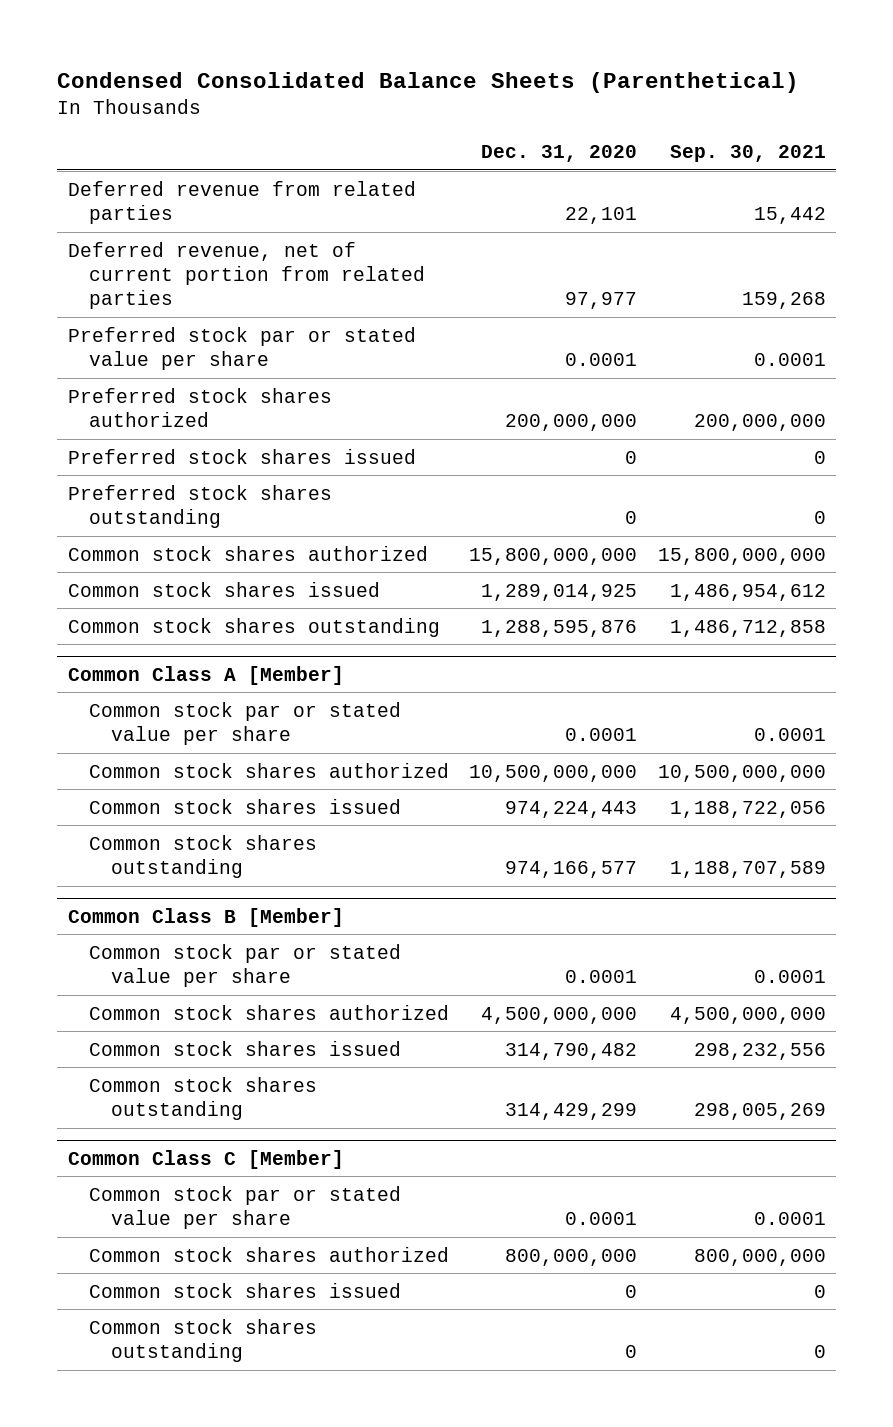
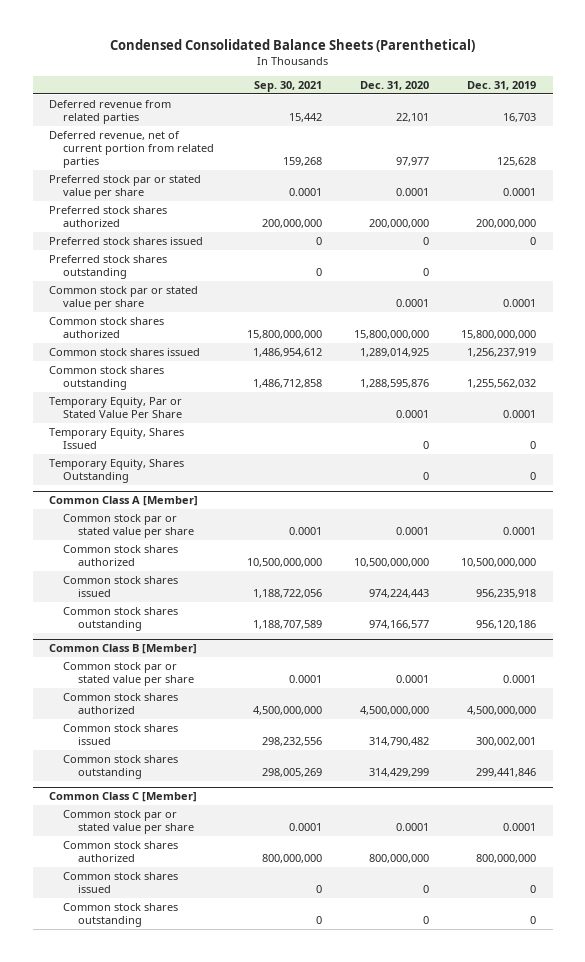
- | Dec. 31, 2020 | Sep. 30, 2021
+ | Sep. 30, 2021 | Dec. 31, 2020 | Dec. 31, 2019
+ Common stock par or stated value per share | | 0.0001 | 0.0001
+ Temporary Equity, Par or Stated Value Per Share | | 0.0001 | 0.0001
+ Temporary Equity, Shares Issued | | 0 | 0
+ Temporary Equity, Shares Outstanding | | 0 | 0

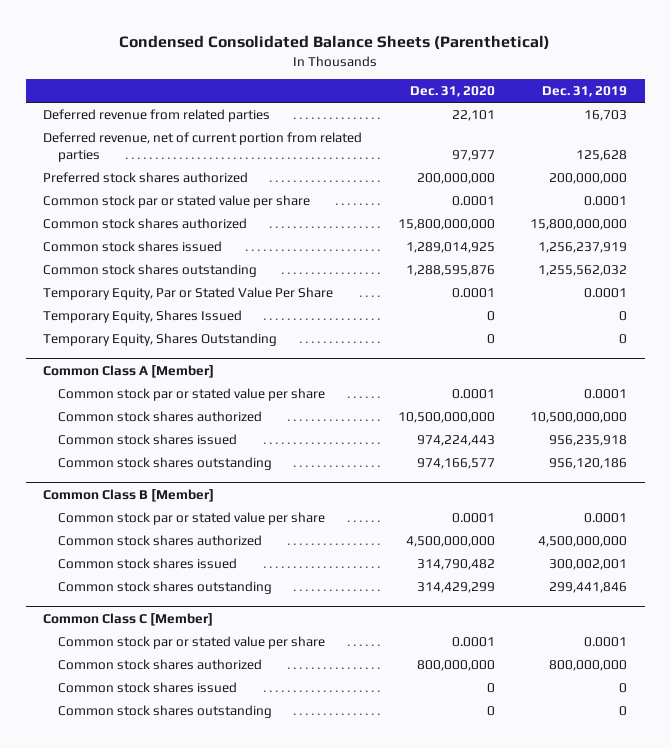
- | Sep. 30, 2021 | Dec. 31, 2020 | Dec. 31, 2019
+ | Dec. 31, 2020 | Dec. 31, 2019
- Preferred stock par or stated value per share | 0.0001 | 0.0001 | 0.0001
- Preferred stock shares issued | 0 | 0 | 0
- Preferred stock shares outstanding | 0 | 0 |

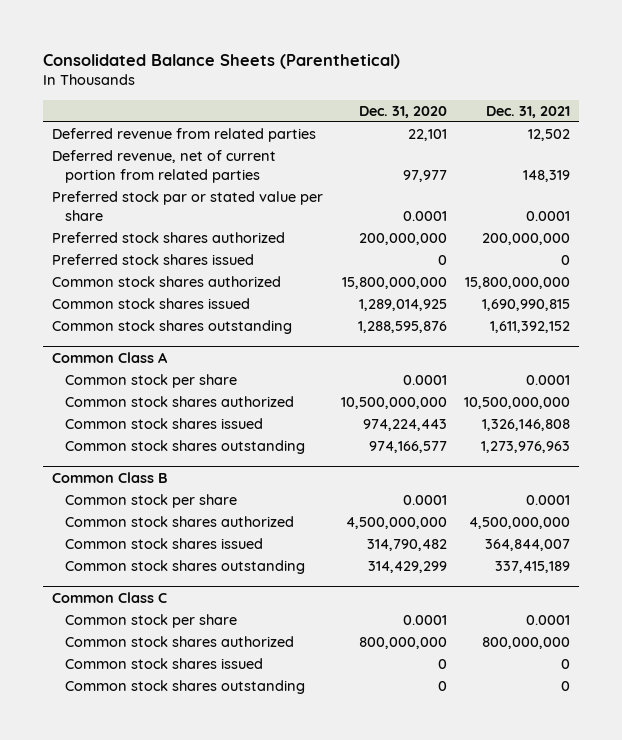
- Condensed Consolidated Balance Sheets (Parenthetical)
+ Consolidated Balance Sheets (Parenthetical)
- | Dec. 31, 2020 | Dec. 31, 2019
+ | Dec. 31, 2020 | Dec. 31, 2021
+ Preferred stock par or stated value per share | 0.0001 | 0.0001
- Common stock par or stated value per share | 0.0001 | 0.0001
+ Preferred stock shares issued | 0 | 0
- Temporary Equity, Par or Stated Value Per Share | 0.0001 | 0.0001
- Temporary Equity, Shares Issued | 0 | 0
- Temporary Equity, Shares Outstanding | 0 | 0
- Common Class A [Member]
- Common stock par or stated value per share | 0.0001 | 0.0001
+ Common Class A
+ Common stock per share | 0.0001 | 0.0001
- Common Class B [Member]
- Common stock par or stated value per share | 0.0001 | 0.0001
+ Common Class B
+ Common stock per share | 0.0001 | 0.0001
- Common Class C [Member]
- Common stock par or stated value per share | 0.0001 | 0.0001
+ Common Class C
+ Common stock per share | 0.0001 | 0.0001

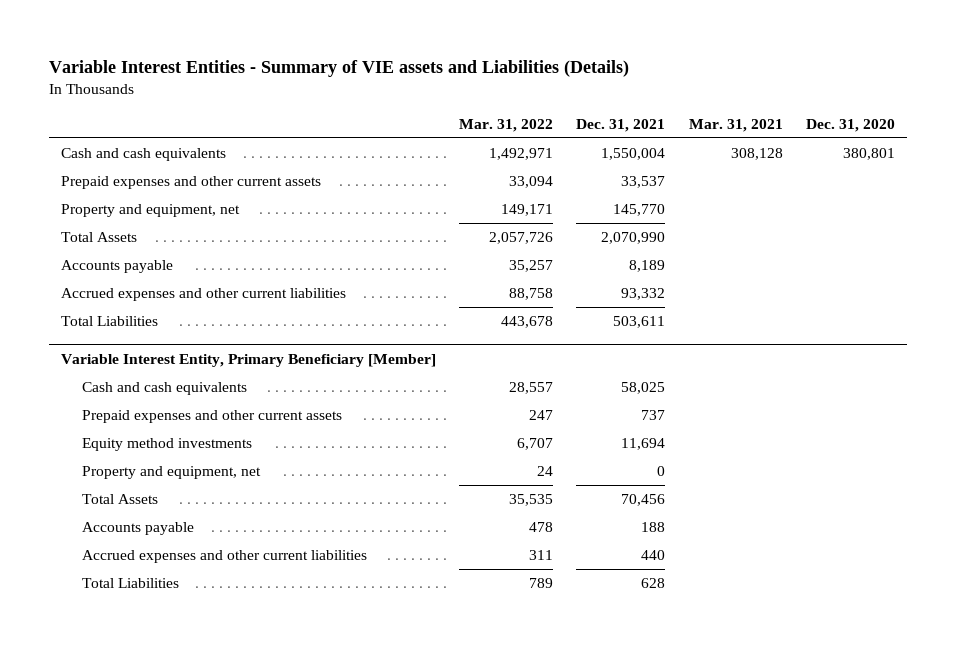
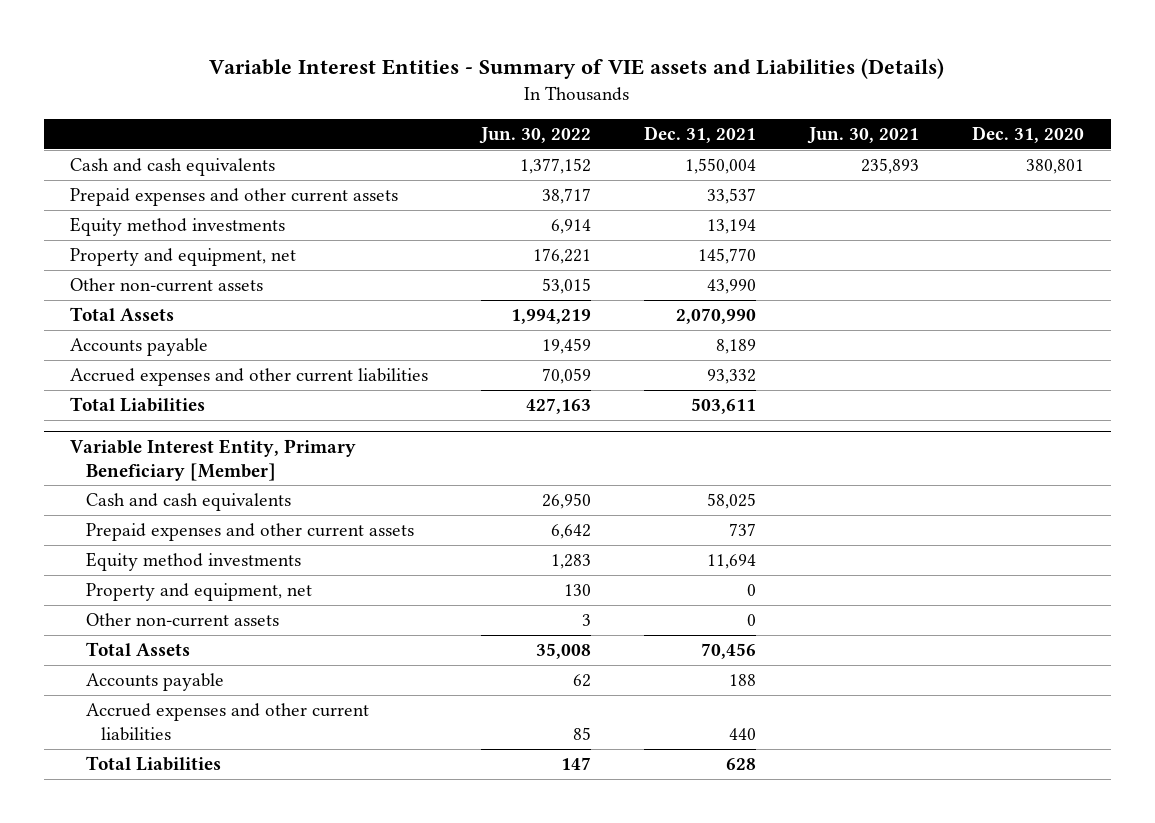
- | Mar. 31, 2022 | Dec. 31, 2021 | Mar. 31, 2021 | Dec. 31, 2020
+ | Jun. 30, 2022 | Dec. 31, 2021 | Jun. 30, 2021 | Dec. 31, 2020
+ Equity method investments | 6,914 | 13,194 | |
+ Other non-current assets | 53,015 | 43,990 | |
@ Variable Interest Entity, Primary Beneficiary [Member]
+ Other non-current assets | 3 | 0 | |

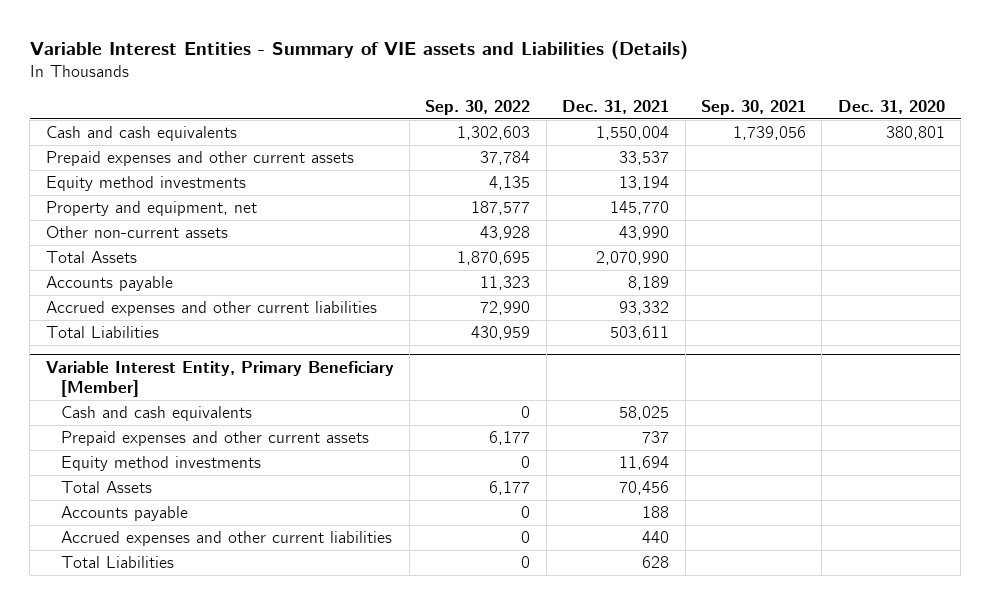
- | Jun. 30, 2022 | Dec. 31, 2021 | Jun. 30, 2021 | Dec. 31, 2020
+ | Sep. 30, 2022 | Dec. 31, 2021 | Sep. 30, 2021 | Dec. 31, 2020
@ Variable Interest Entity, Primary Beneficiary [Member]
- Property and equipment, net | 130 | 0 | |
- Other non-current assets | 3 | 0 | |

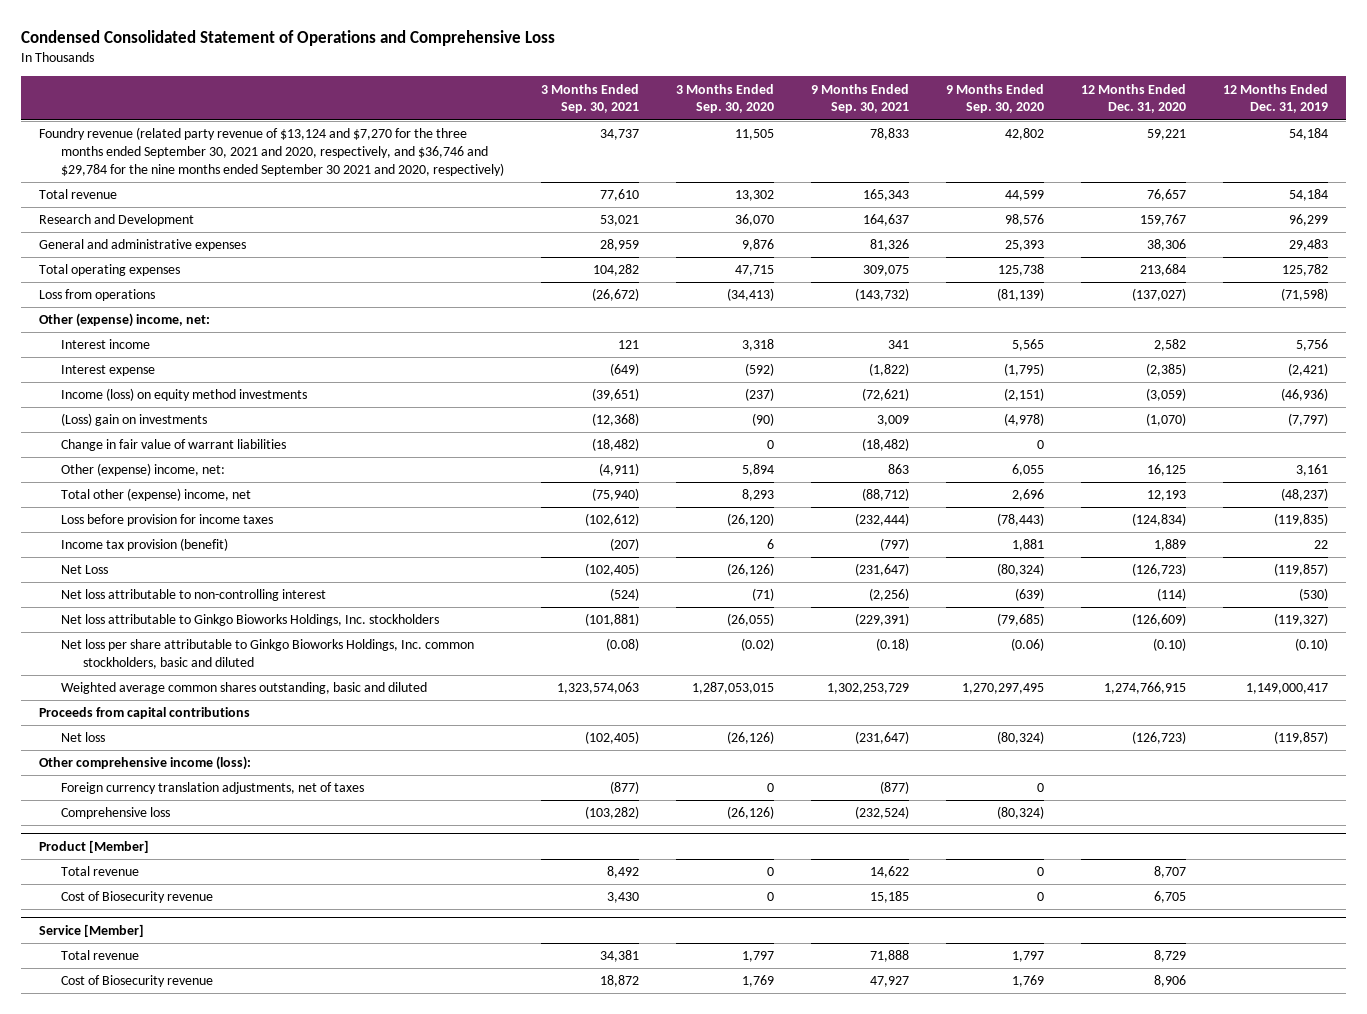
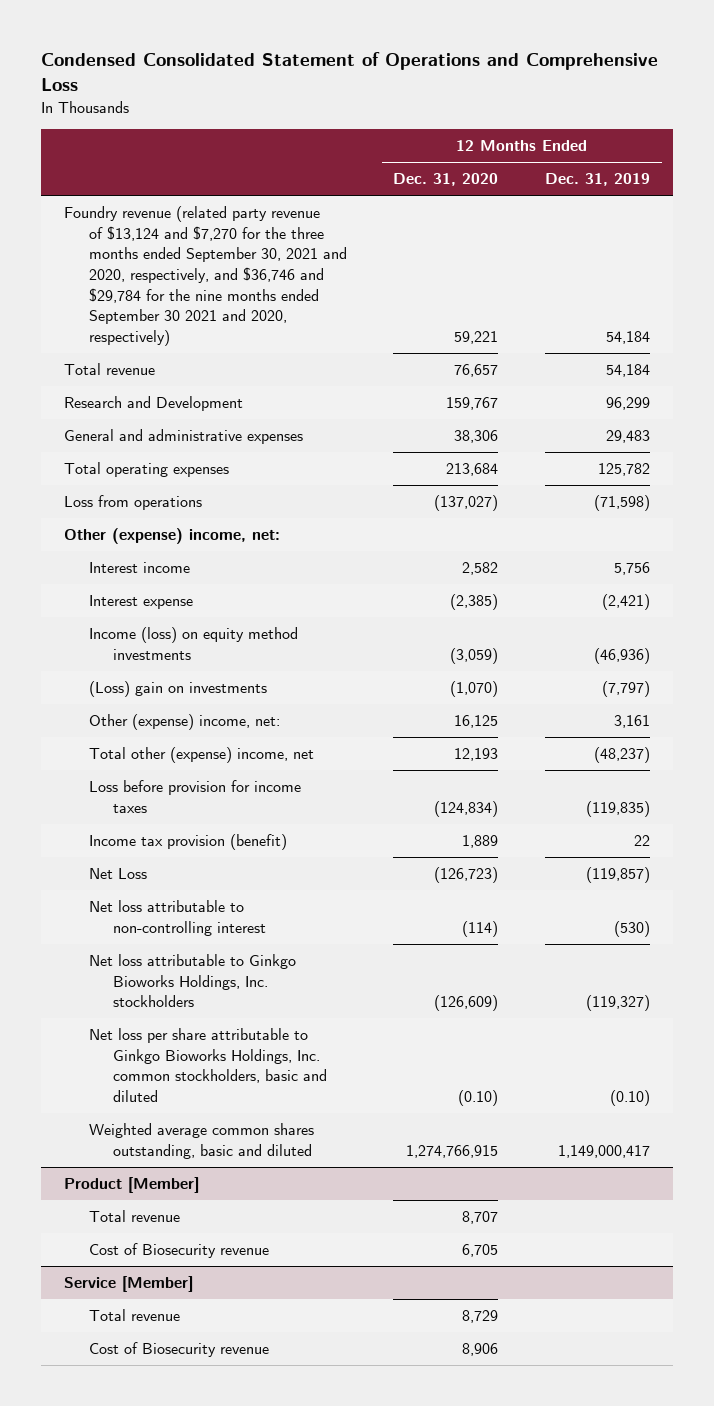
- | 3 Months Ended Sep. 30, 2021 | 3 Months Ended Sep. 30, 2020 | 9 Months Ended Sep. 30, 2021 | 9 Months Ended Sep. 30, 2020 | 12 Months Ended Dec. 31, 2020 | 12 Months Ended Dec. 31, 2019
+ | 12 Months Ended Dec. 31, 2020 | 12 Months Ended Dec. 31, 2019
- Change in fair value of warrant liabilities | (18,482) | 0 | (18,482) | 0 | |
- Proceeds from capital contributions
- Net loss | (102,405) | (26,126) | (231,647) | (80,324) | (126,723) | (119,857)
- Other comprehensive income (loss):
- Foreign currency translation adjustments, net of taxes | (877) | 0 | (877) | 0 | |
- Comprehensive loss | (103,282) | (26,126) | (232,524) | (80,324) | |

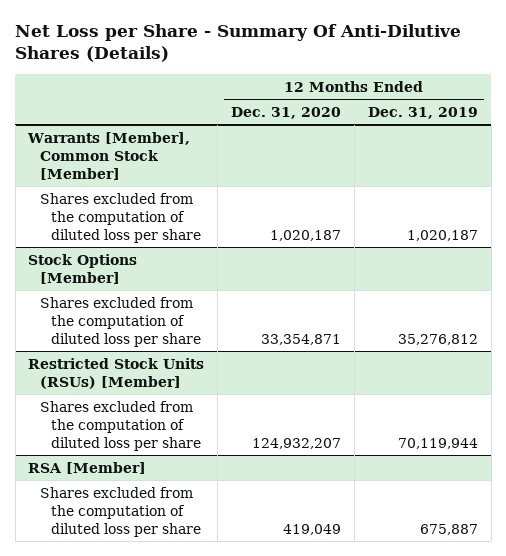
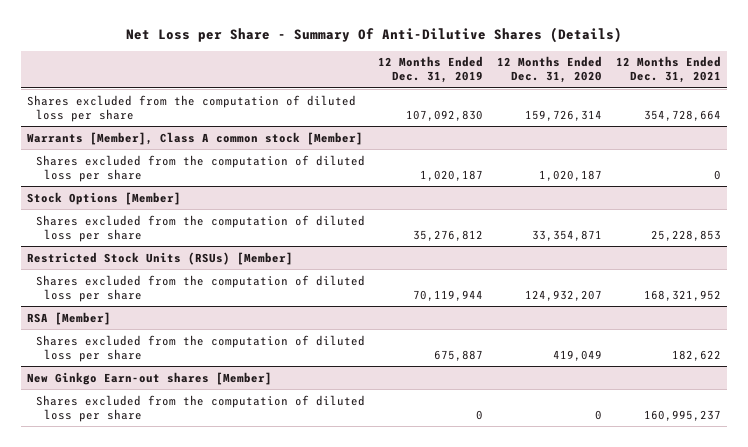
- | 12 Months Ended Dec. 31, 2020 | 12 Months Ended Dec. 31, 2019
+ | 12 Months Ended Dec. 31, 2019 | 12 Months Ended Dec. 31, 2020 | 12 Months Ended Dec. 31, 2021
- Warrants [Member], Common Stock [Member]
+ Shares excluded from the computation of diluted loss per share | 107,092,830 | 159,726,314 | 354,728,664
+ Warrants [Member], Class A common stock [Member]
+ New Ginkgo Earn-out shares [Member]
+ Shares excluded from the computation of diluted loss per share | 0 | 0 | 160,995,237

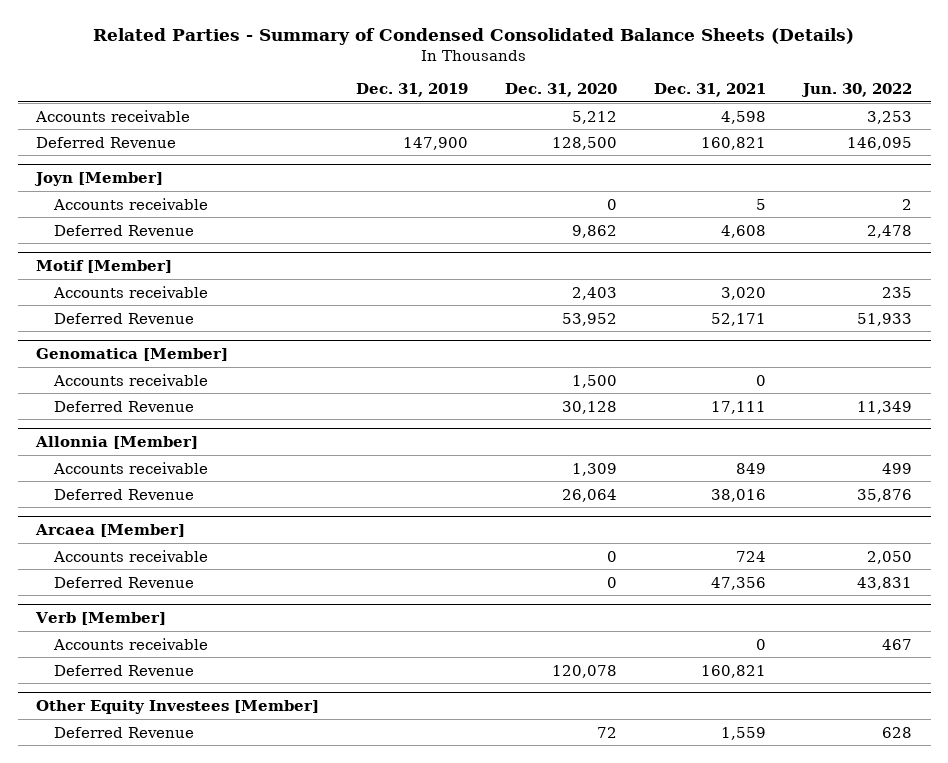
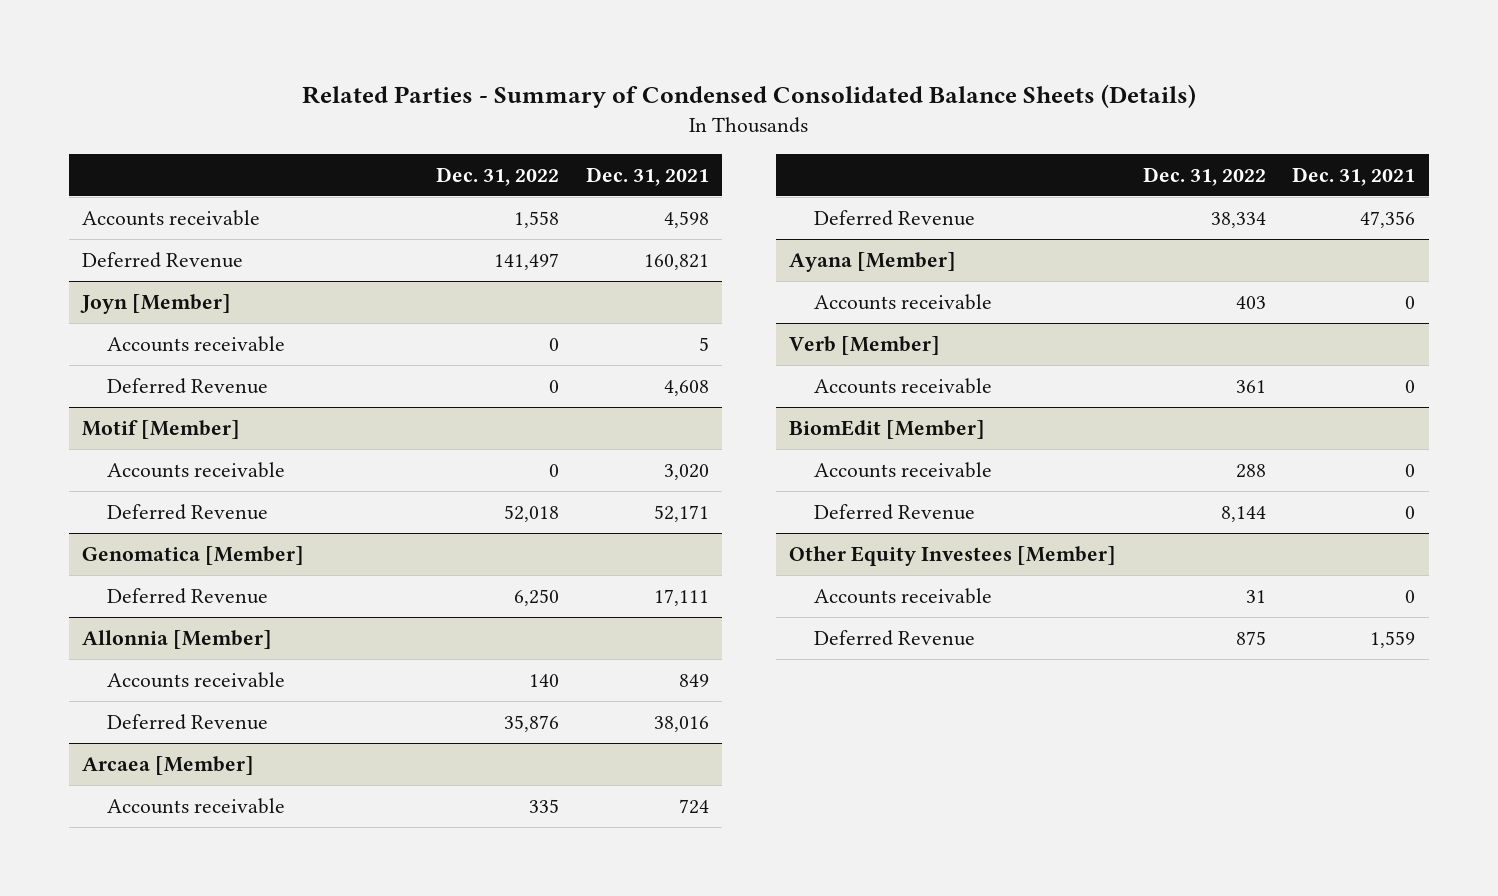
- | Dec. 31, 2019 | Dec. 31, 2020 | Dec. 31, 2021 | Jun. 30, 2022
+ | Dec. 31, 2022 | Dec. 31, 2021
@ Genomatica [Member]
- Accounts receivable | | 1,500 | 0 |
+ Ayana [Member]
+ Accounts receivable | 403 | 0
@ Verb [Member]
- Deferred Revenue | | 120,078 | 160,821 |
+ BiomEdit [Member]
+ Accounts receivable | 288 | 0
+ Deferred Revenue | 8,144 | 0
@ Other Equity Investees [Member]
+ Accounts receivable | 31 | 0

